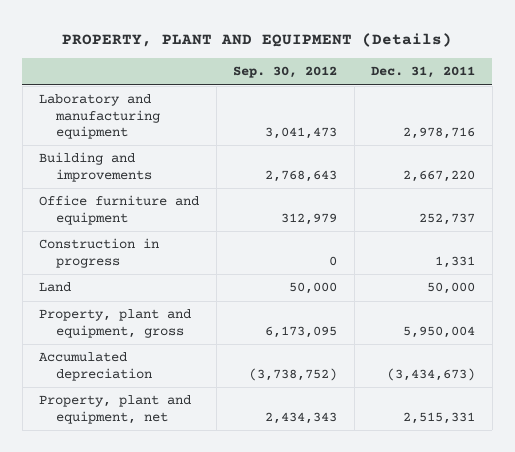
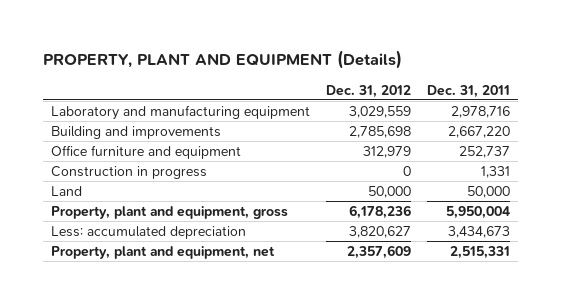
- | Sep. 30, 2012 | Dec. 31, 2011
+ | Dec. 31, 2012 | Dec. 31, 2011
- Accumulated depreciation | (3,738,752) | (3,434,673)
+ Less: accumulated depreciation | 3,820,627 | 3,434,673

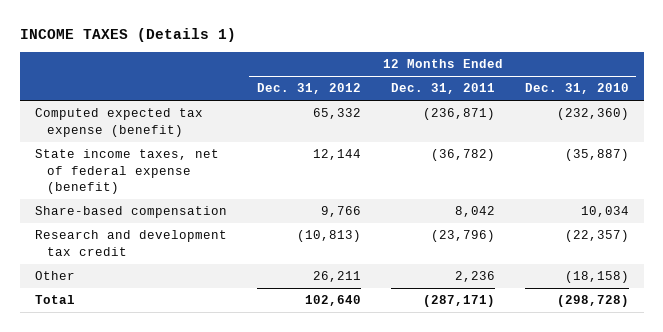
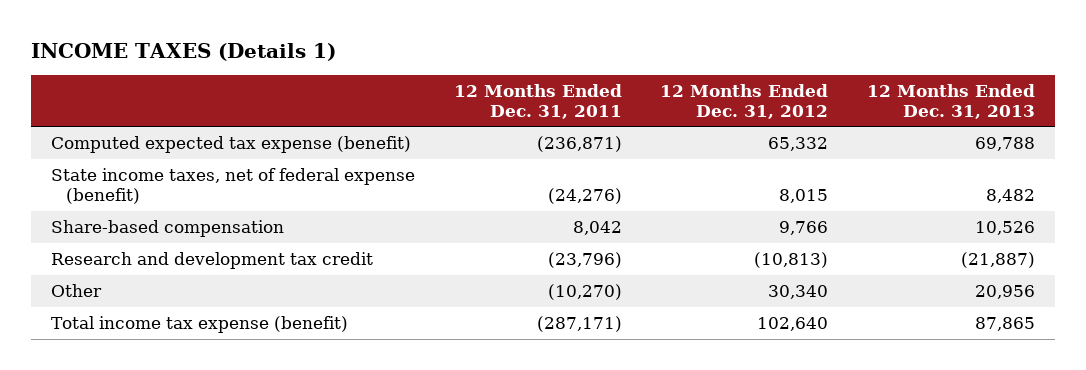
- | 12 Months Ended Dec. 31, 2012 | 12 Months Ended Dec. 31, 2011 | 12 Months Ended Dec. 31, 2010
+ | 12 Months Ended Dec. 31, 2011 | 12 Months Ended Dec. 31, 2012 | 12 Months Ended Dec. 31, 2013
- State income taxes, net of federal expense (benefit) | 12,144 | (36,782) | (35,887)
+ State income taxes, net of federal expense (benefit) | (24,276) | 8,015 | 8,482
- Other | 26,211 | 2,236 | (18,158)
- Total | 102,640 | (287,171) | (298,728)
+ Other | (10,270) | 30,340 | 20,956
+ Total income tax expense (benefit) | (287,171) | 102,640 | 87,865

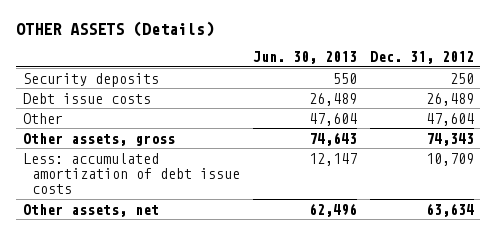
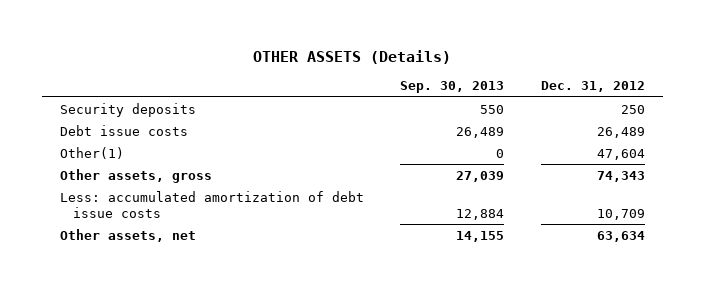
- | Jun. 30, 2013 | Dec. 31, 2012
+ | Sep. 30, 2013 | Dec. 31, 2012
- Other | 47,604 | 47,604
+ Other(1) | 0 | 47,604

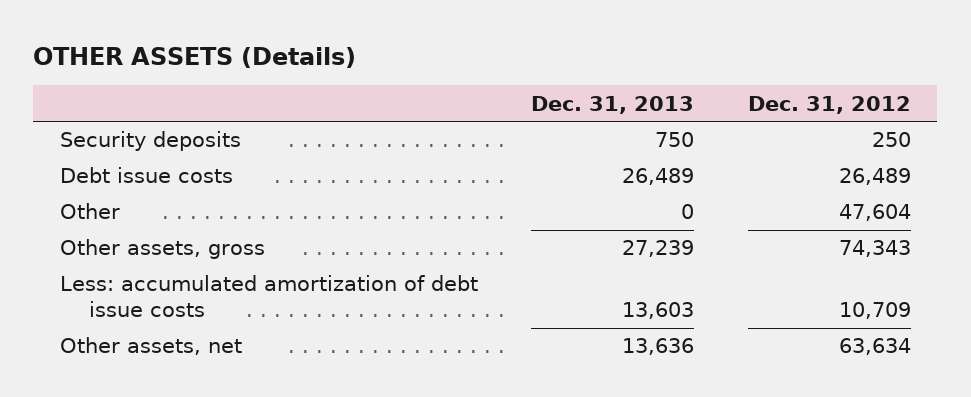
- | Sep. 30, 2013 | Dec. 31, 2012
+ | Dec. 31, 2013 | Dec. 31, 2012
- Other(1) | 0 | 47,604
+ Other | 0 | 47,604

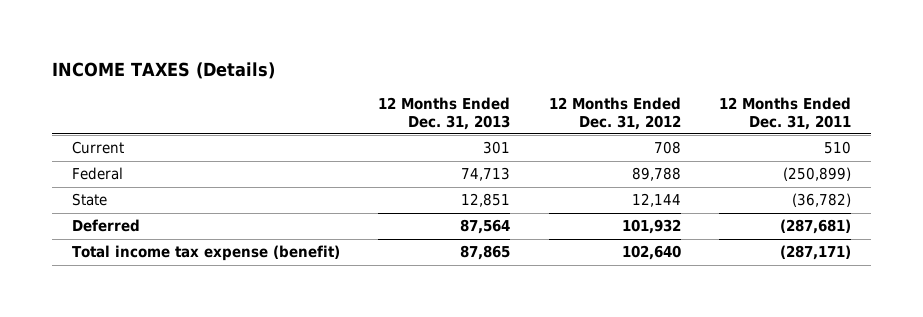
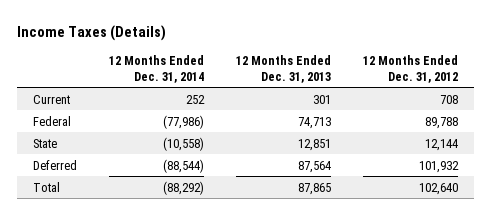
- INCOME TAXES (Details)
+ Income Taxes (Details)
- | 12 Months Ended Dec. 31, 2013 | 12 Months Ended Dec. 31, 2012 | 12 Months Ended Dec. 31, 2011
+ | 12 Months Ended Dec. 31, 2014 | 12 Months Ended Dec. 31, 2013 | 12 Months Ended Dec. 31, 2012
- Total income tax expense (benefit) | 87,865 | 102,640 | (287,171)
+ Total | (88,292) | 87,865 | 102,640

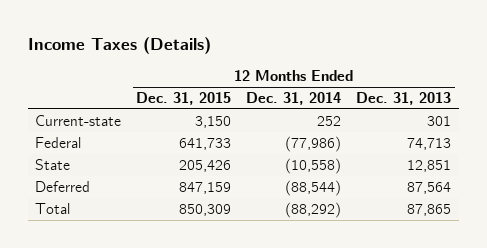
- | 12 Months Ended Dec. 31, 2014 | 12 Months Ended Dec. 31, 2013 | 12 Months Ended Dec. 31, 2012
+ | 12 Months Ended Dec. 31, 2015 | 12 Months Ended Dec. 31, 2014 | 12 Months Ended Dec. 31, 2013
- Current | 252 | 301 | 708
+ Current-state | 3,150 | 252 | 301

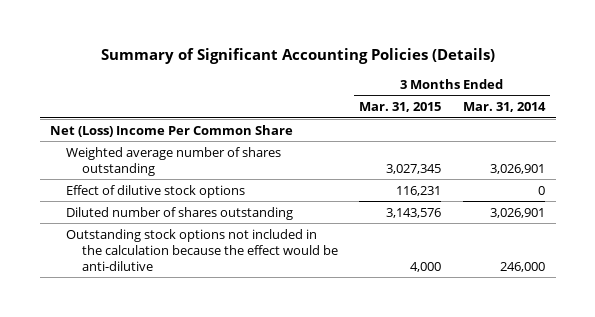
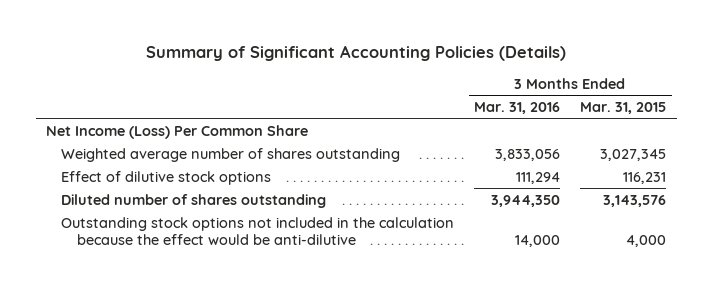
- | 3 Months Ended Mar. 31, 2015 | 3 Months Ended Mar. 31, 2014
+ | 3 Months Ended Mar. 31, 2016 | 3 Months Ended Mar. 31, 2015
- Net (Loss) Income Per Common Share
+ Net Income (Loss) Per Common Share

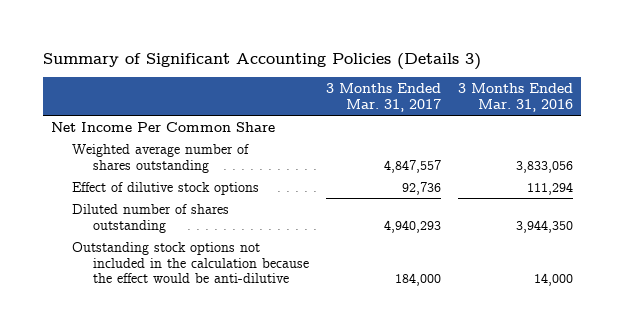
- Summary of Significant Accounting Policies (Details)
+ Summary of Significant Accounting Policies (Details 3)
- | 3 Months Ended Mar. 31, 2016 | 3 Months Ended Mar. 31, 2015
+ | 3 Months Ended Mar. 31, 2017 | 3 Months Ended Mar. 31, 2016
- Net Income (Loss) Per Common Share
+ Net Income Per Common Share

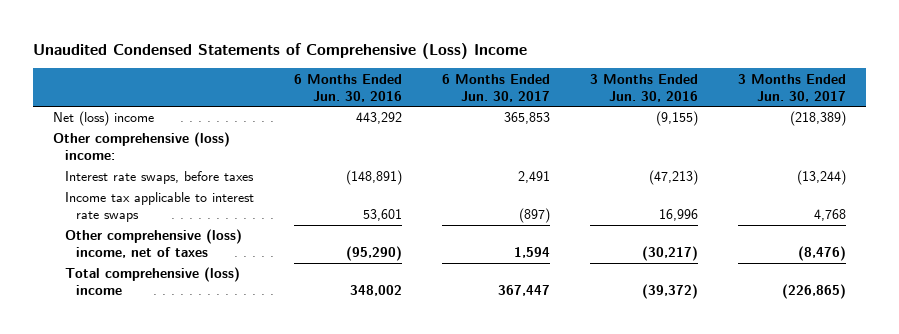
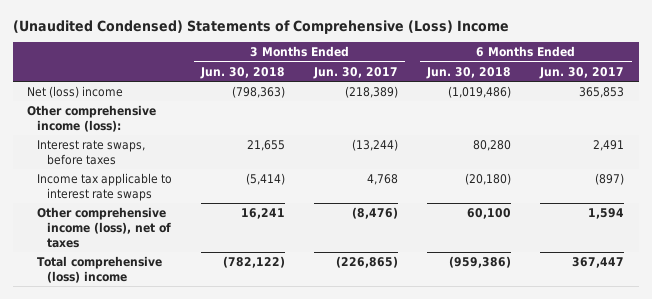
- Unaudited Condensed Statements of Comprehensive (Loss) Income
+ (Unaudited Condensed) Statements of Comprehensive (Loss) Income
- | 6 Months Ended Jun. 30, 2016 | 6 Months Ended Jun. 30, 2017 | 3 Months Ended Jun. 30, 2016 | 3 Months Ended Jun. 30, 2017
+ | 3 Months Ended Jun. 30, 2018 | 3 Months Ended Jun. 30, 2017 | 6 Months Ended Jun. 30, 2018 | 6 Months Ended Jun. 30, 2017
- Other comprehensive (loss) income:
+ Other comprehensive income (loss):
- Other comprehensive (loss) income, net of taxes | (95,290) | 1,594 | (30,217) | (8,476)
+ Other comprehensive income (loss), net of taxes | 16,241 | (8,476) | 60,100 | 1,594

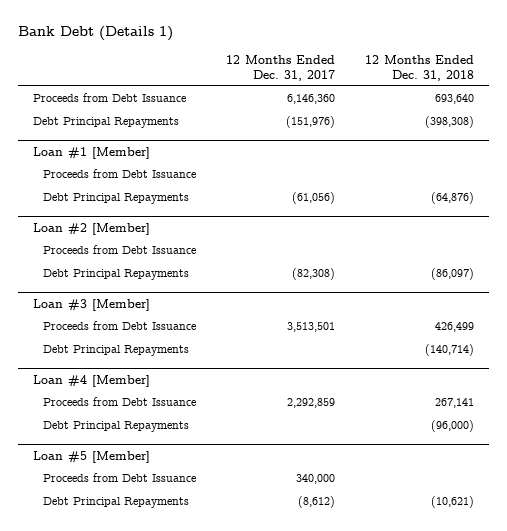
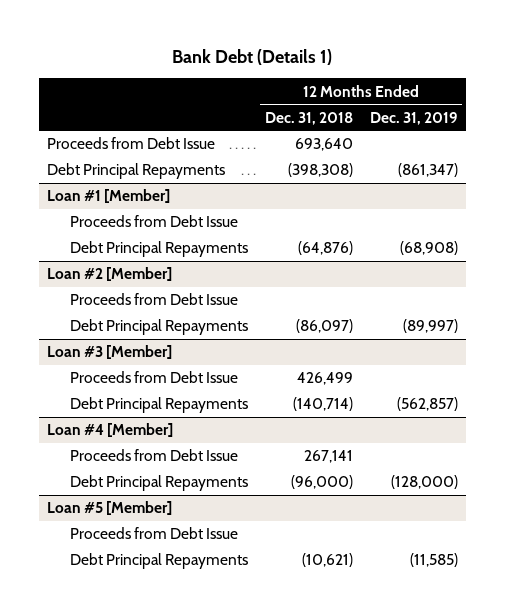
- | 12 Months Ended Dec. 31, 2017 | 12 Months Ended Dec. 31, 2018
+ | 12 Months Ended Dec. 31, 2018 | 12 Months Ended Dec. 31, 2019
- Proceeds from Debt Issuance | 6,146,360 | 693,640
+ Proceeds from Debt Issue | 693,640 |
@ Loan #1 [Member]
- Proceeds from Debt Issuance
+ Proceeds from Debt Issue
@ Loan #2 [Member]
- Proceeds from Debt Issuance
+ Proceeds from Debt Issue
@ Loan #3 [Member]
- Proceeds from Debt Issuance | 3,513,501 | 426,499
+ Proceeds from Debt Issue | 426,499 |
@ Loan #4 [Member]
- Proceeds from Debt Issuance | 2,292,859 | 267,141
+ Proceeds from Debt Issue | 267,141 |
@ Loan #5 [Member]
- Proceeds from Debt Issuance | 340,000 |
+ Proceeds from Debt Issue

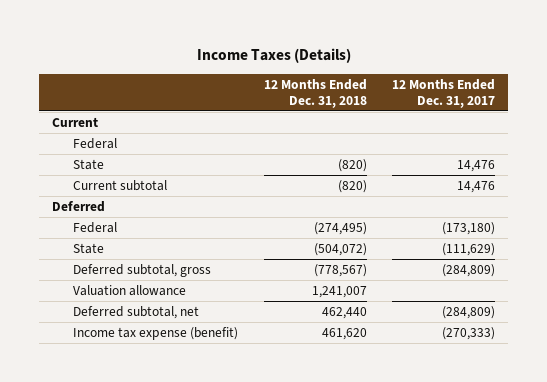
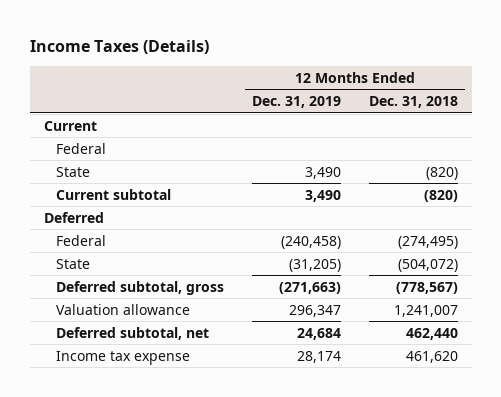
- | 12 Months Ended Dec. 31, 2018 | 12 Months Ended Dec. 31, 2017
+ | 12 Months Ended Dec. 31, 2019 | 12 Months Ended Dec. 31, 2018
- Income tax expense (benefit) | 461,620 | (270,333)
+ Income tax expense | 28,174 | 461,620

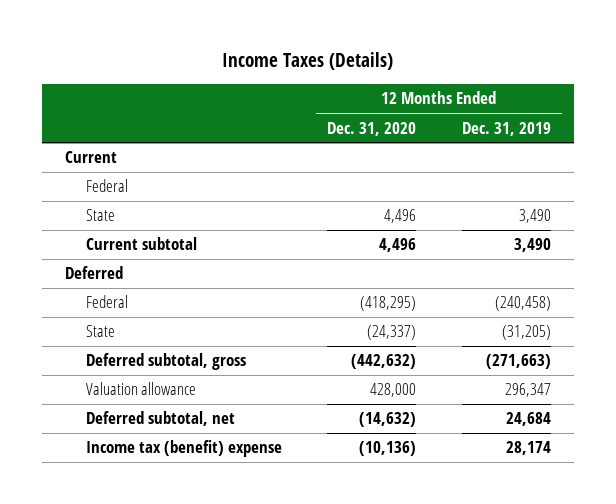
- | 12 Months Ended Dec. 31, 2019 | 12 Months Ended Dec. 31, 2018
+ | 12 Months Ended Dec. 31, 2020 | 12 Months Ended Dec. 31, 2019
- Income tax expense | 28,174 | 461,620
+ Income tax (benefit) expense | (10,136) | 28,174

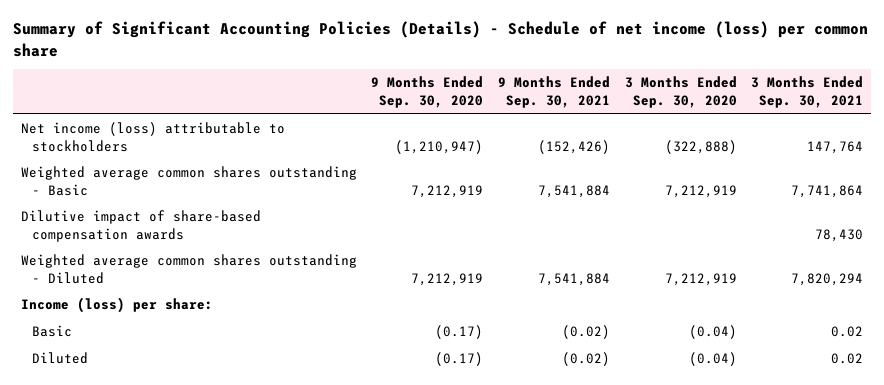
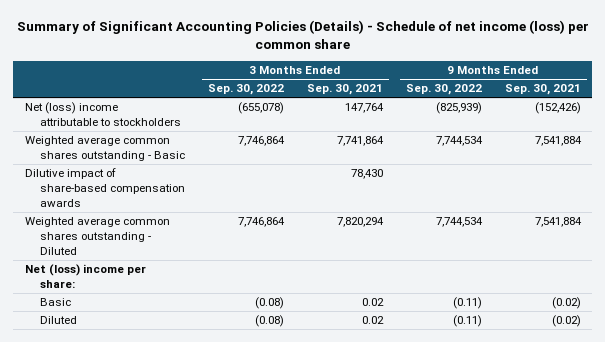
- | 9 Months Ended Sep. 30, 2020 | 9 Months Ended Sep. 30, 2021 | 3 Months Ended Sep. 30, 2020 | 3 Months Ended Sep. 30, 2021
+ | 3 Months Ended Sep. 30, 2022 | 3 Months Ended Sep. 30, 2021 | 9 Months Ended Sep. 30, 2022 | 9 Months Ended Sep. 30, 2021
- Net income (loss) attributable to stockholders | (1,210,947) | (152,426) | (322,888) | 147,764
+ Net (loss) income attributable to stockholders | (655,078) | 147,764 | (825,939) | (152,426)
- Income (loss) per share:
+ Net (loss) income per share:

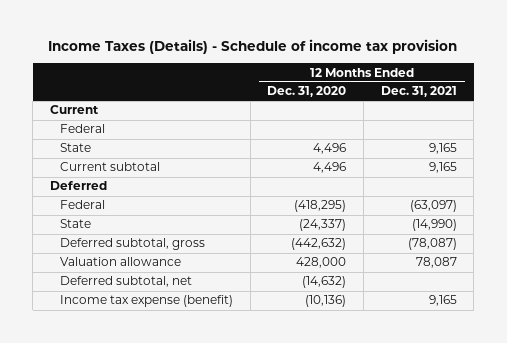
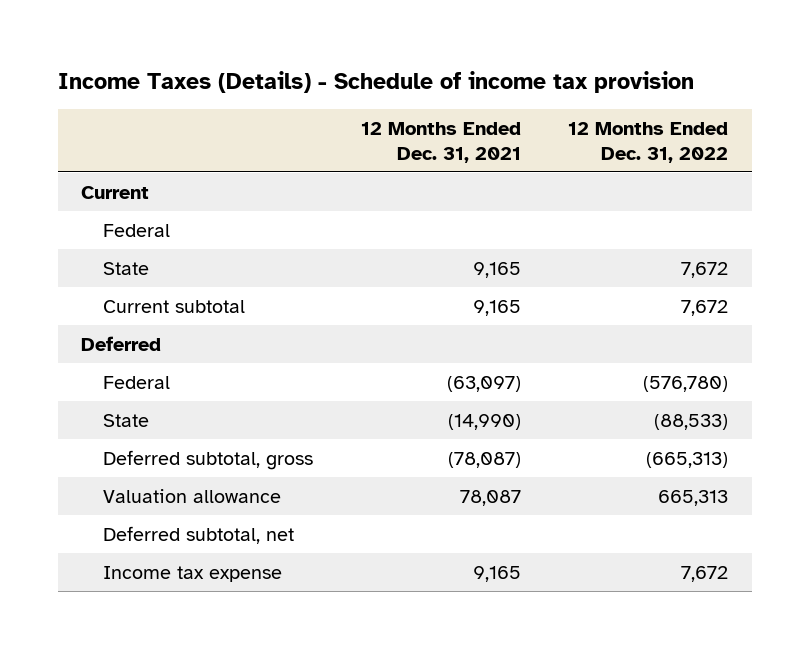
- | 12 Months Ended Dec. 31, 2020 | 12 Months Ended Dec. 31, 2021
+ | 12 Months Ended Dec. 31, 2021 | 12 Months Ended Dec. 31, 2022
- Income tax expense (benefit) | (10,136) | 9,165
+ Income tax expense | 9,165 | 7,672

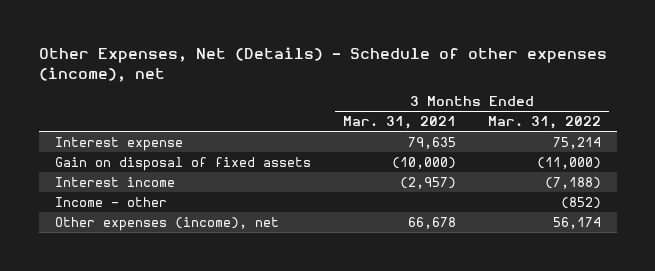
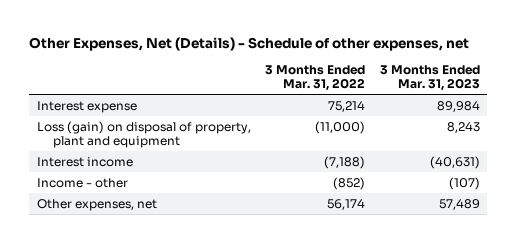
- Other Expenses, Net (Details) - Schedule of other expenses (income), net
+ Other Expenses, Net (Details) - Schedule of other expenses, net
- | 3 Months Ended Mar. 31, 2021 | 3 Months Ended Mar. 31, 2022
+ | 3 Months Ended Mar. 31, 2022 | 3 Months Ended Mar. 31, 2023
- Gain on disposal of fixed assets | (10,000) | (11,000)
+ Loss (gain) on disposal of property, plant and equipment | (11,000) | 8,243
- Other expenses (income), net | 66,678 | 56,174
+ Other expenses, net | 56,174 | 57,489

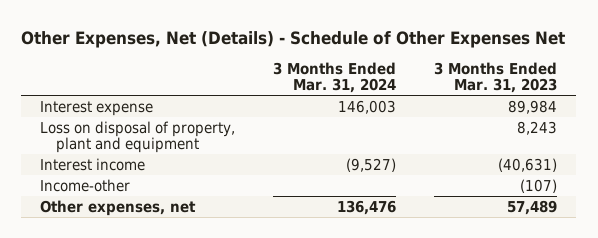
- Other Expenses, Net (Details) - Schedule of other expenses, net
+ Other Expenses, Net (Details) - Schedule of Other Expenses Net
- | 3 Months Ended Mar. 31, 2022 | 3 Months Ended Mar. 31, 2023
+ | 3 Months Ended Mar. 31, 2024 | 3 Months Ended Mar. 31, 2023
- Loss (gain) on disposal of property, plant and equipment | (11,000) | 8,243
+ Loss on disposal of property, plant and equipment | | 8,243
- Income - other | (852) | (107)
+ Income-other | | (107)

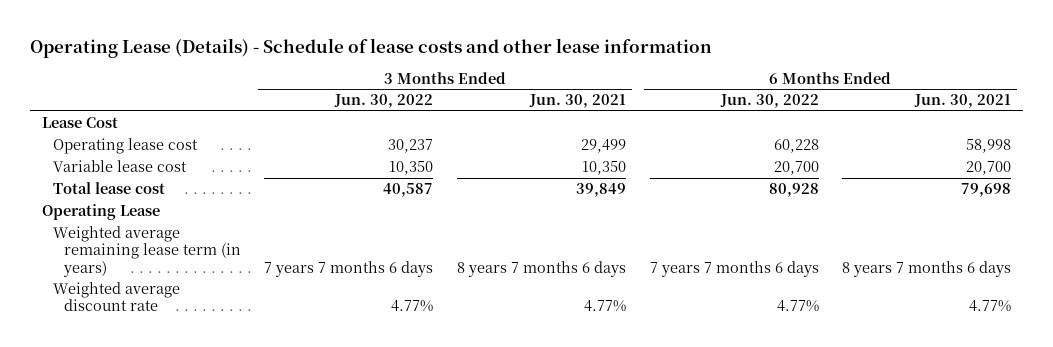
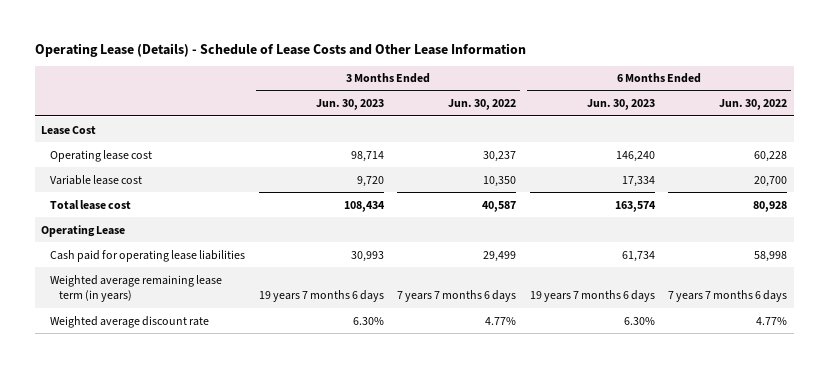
- Operating Lease (Details) - Schedule of lease costs and other lease information
+ Operating Lease (Details) - Schedule of Lease Costs and Other Lease Information
- | 3 Months Ended Jun. 30, 2022 | 3 Months Ended Jun. 30, 2021 | 6 Months Ended Jun. 30, 2022 | 6 Months Ended Jun. 30, 2021
+ | 3 Months Ended Jun. 30, 2023 | 3 Months Ended Jun. 30, 2022 | 6 Months Ended Jun. 30, 2023 | 6 Months Ended Jun. 30, 2022
+ Cash paid for operating lease liabilities | 30,993 | 29,499 | 61,734 | 58,998

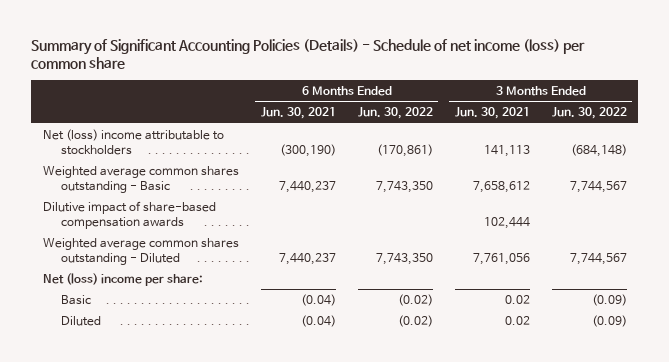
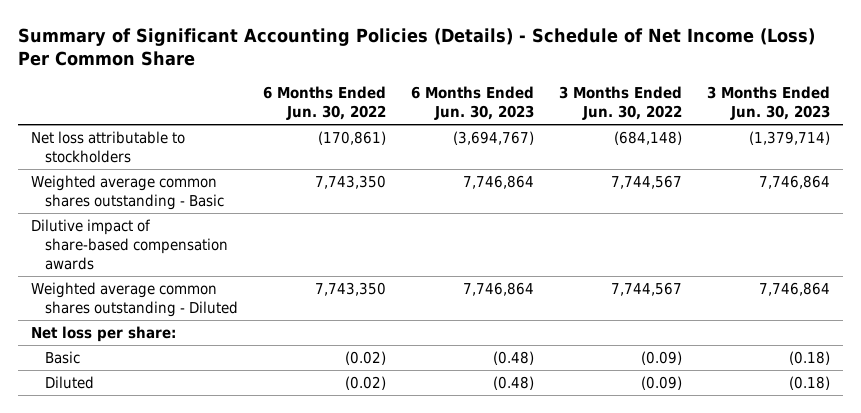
- Summary of Significant Accounting Policies (Details) - Schedule of net income (loss) per common share
+ Summary of Significant Accounting Policies (Details) - Schedule of Net Income (Loss) Per Common Share
- | 6 Months Ended Jun. 30, 2021 | 6 Months Ended Jun. 30, 2022 | 3 Months Ended Jun. 30, 2021 | 3 Months Ended Jun. 30, 2022
+ | 6 Months Ended Jun. 30, 2022 | 6 Months Ended Jun. 30, 2023 | 3 Months Ended Jun. 30, 2022 | 3 Months Ended Jun. 30, 2023
- Net (loss) income attributable to stockholders | (300,190) | (170,861) | 141,113 | (684,148)
+ Net loss attributable to stockholders | (170,861) | (3,694,767) | (684,148) | (1,379,714)
- Net (loss) income per share:
+ Net loss per share:

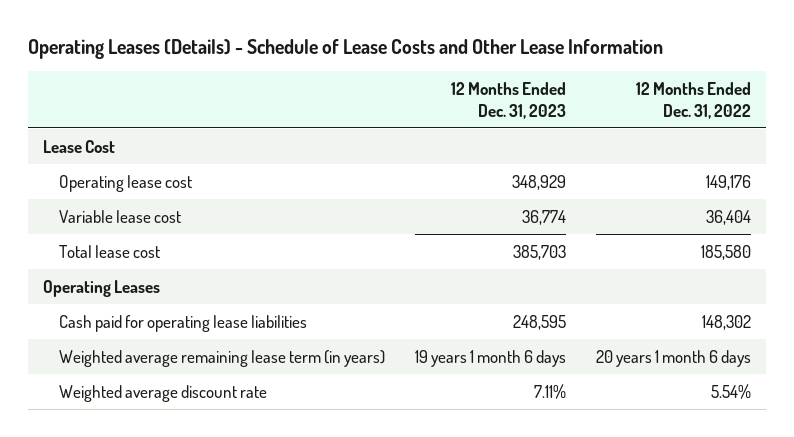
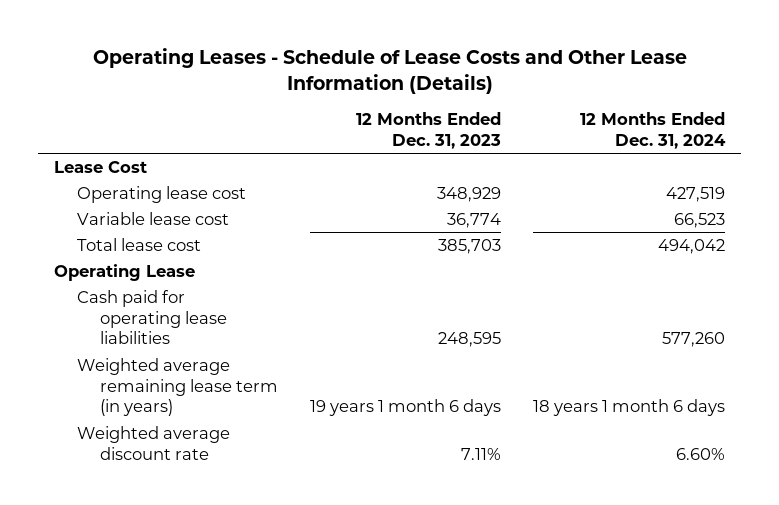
- Operating Leases (Details) - Schedule of Lease Costs and Other Lease Information
+ Operating Leases - Schedule of Lease Costs and Other Lease Information (Details)
- | 12 Months Ended Dec. 31, 2023 | 12 Months Ended Dec. 31, 2022
+ | 12 Months Ended Dec. 31, 2023 | 12 Months Ended Dec. 31, 2024
- Operating Leases
+ Operating Lease

